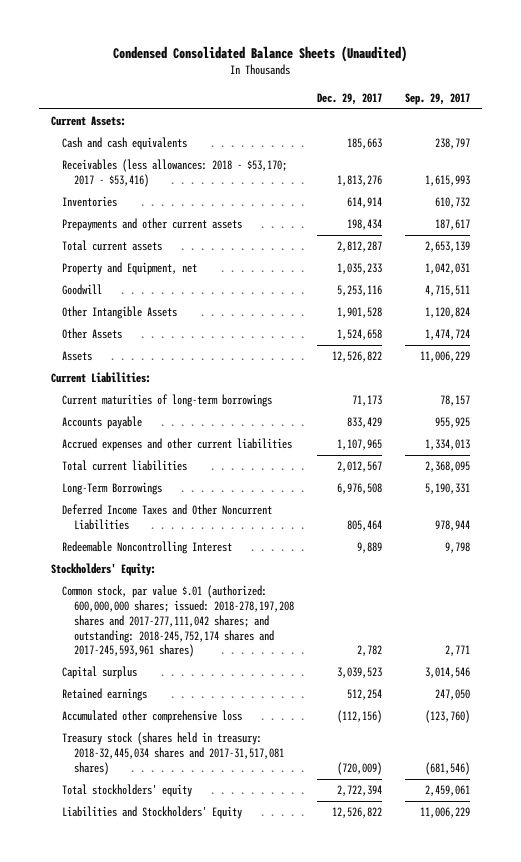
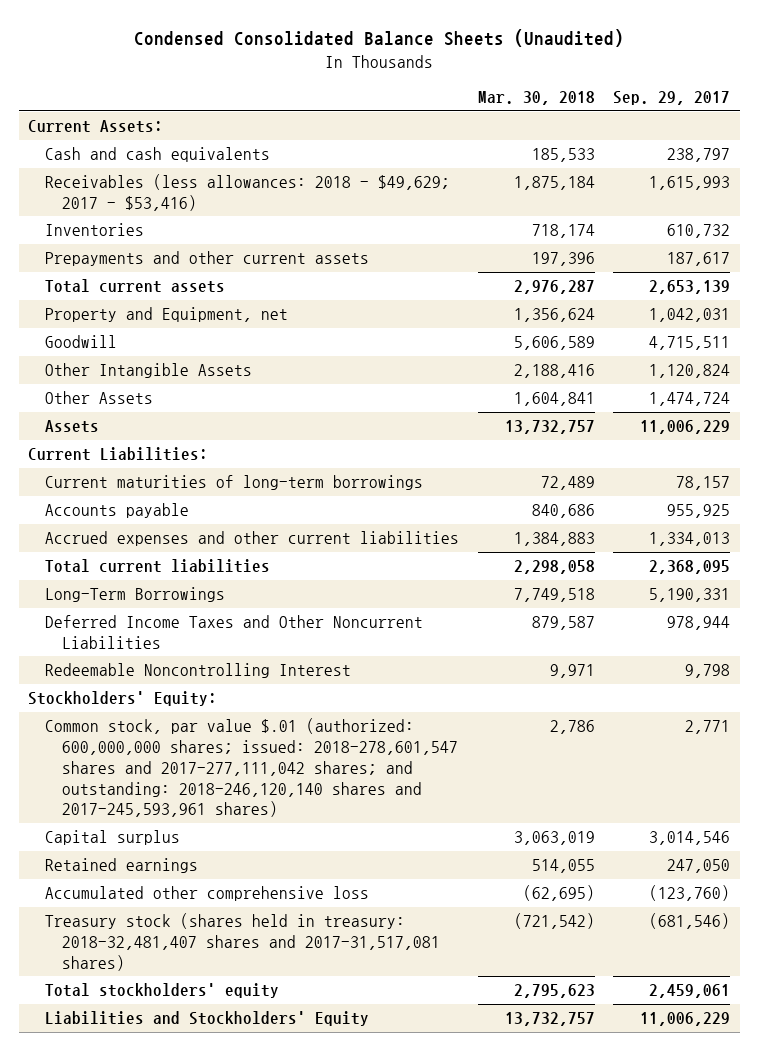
- | Dec. 29, 2017 | Sep. 29, 2017
+ | Mar. 30, 2018 | Sep. 29, 2017
- Receivables (less allowances: 2018 - $53,170; 2017 - $53,416) | 1,813,276 | 1,615,993
+ Receivables (less allowances: 2018 - $49,629; 2017 - $53,416) | 1,875,184 | 1,615,993
- Common stock, par value $.01 (authorized: 600,000,000 shares; issued: 2018-278,197,208 shares and 2017-277,111,042 shares; and outstanding: 2018-245,752,174 shares and 2017-245,593,961 shares) | 2,782 | 2,771
+ Common stock, par value $.01 (authorized: 600,000,000 shares; issued: 2018-278,601,547 shares and 2017-277,111,042 shares; and outstanding: 2018-246,120,140 shares and 2017-245,593,961 shares) | 2,786 | 2,771
- Treasury stock (shares held in treasury: 2018-32,445,034 shares and 2017-31,517,081 shares) | (720,009) | (681,546)
+ Treasury stock (shares held in treasury: 2018-32,481,407 shares and 2017-31,517,081 shares) | (721,542) | (681,546)

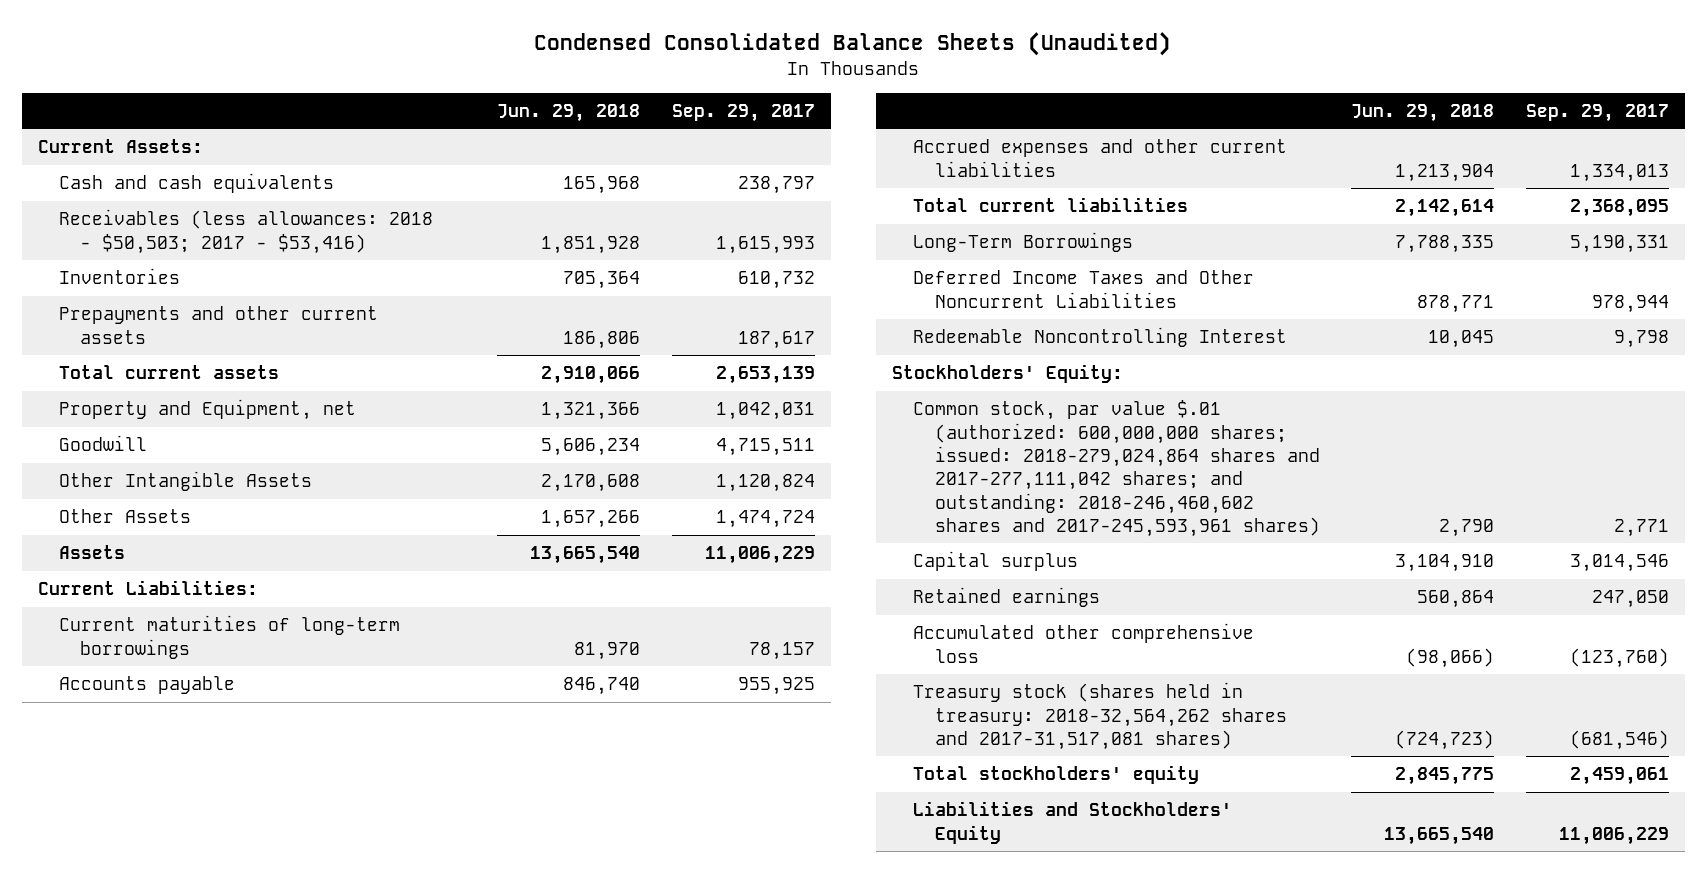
- | Mar. 30, 2018 | Sep. 29, 2017
+ | Jun. 29, 2018 | Sep. 29, 2017
- Receivables (less allowances: 2018 - $49,629; 2017 - $53,416) | 1,875,184 | 1,615,993
+ Receivables (less allowances: 2018 - $50,503; 2017 - $53,416) | 1,851,928 | 1,615,993
- Common stock, par value $.01 (authorized: 600,000,000 shares; issued: 2018-278,601,547 shares and 2017-277,111,042 shares; and outstanding: 2018-246,120,140 shares and 2017-245,593,961 shares) | 2,786 | 2,771
+ Common stock, par value $.01 (authorized: 600,000,000 shares; issued: 2018-279,024,864 shares and 2017-277,111,042 shares; and outstanding: 2018-246,460,602 shares and 2017-245,593,961 shares) | 2,790 | 2,771
- Treasury stock (shares held in treasury: 2018-32,481,407 shares and 2017-31,517,081 shares) | (721,542) | (681,546)
+ Treasury stock (shares held in treasury: 2018-32,564,262 shares and 2017-31,517,081 shares) | (724,723) | (681,546)

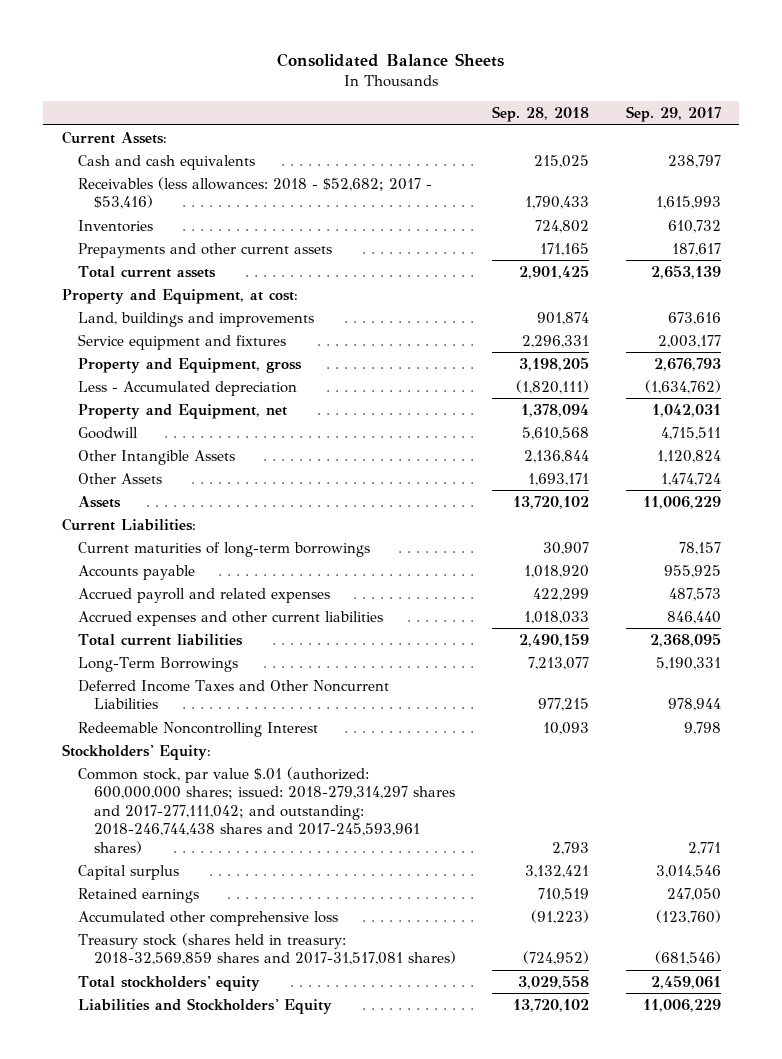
- Condensed Consolidated Balance Sheets (Unaudited)
+ Consolidated Balance Sheets
- | Jun. 29, 2018 | Sep. 29, 2017
+ | Sep. 28, 2018 | Sep. 29, 2017
- Receivables (less allowances: 2018 - $50,503; 2017 - $53,416) | 1,851,928 | 1,615,993
+ Receivables (less allowances: 2018 - $52,682; 2017 - $53,416) | 1,790,433 | 1,615,993
+ Property and Equipment, at cost:
+ Land, buildings and improvements | 901,874 | 673,616
+ Service equipment and fixtures | 2,296,331 | 2,003,177
+ Property and Equipment, gross | 3,198,205 | 2,676,793
+ Less - Accumulated depreciation | (1,820,111) | (1,634,762)
- Accrued expenses and other current liabilities | 1,213,904 | 1,334,013
+ Accrued payroll and related expenses | 422,299 | 487,573
+ Accrued expenses and other current liabilities | 1,018,033 | 846,440
- Common stock, par value $.01 (authorized: 600,000,000 shares; issued: 2018-279,024,864 shares and 2017-277,111,042 shares; and outstanding: 2018-246,460,602 shares and 2017-245,593,961 shares) | 2,790 | 2,771
+ Common stock, par value $.01 (authorized: 600,000,000 shares; issued: 2018-279,314,297 shares and 2017-277,111,042; and outstanding: 2018-246,744,438 shares and 2017-245,593,961 shares) | 2,793 | 2,771
- Treasury stock (shares held in treasury: 2018-32,564,262 shares and 2017-31,517,081 shares) | (724,723) | (681,546)
+ Treasury stock (shares held in treasury: 2018-32,569,859 shares and 2017-31,517,081 shares) | (724,952) | (681,546)

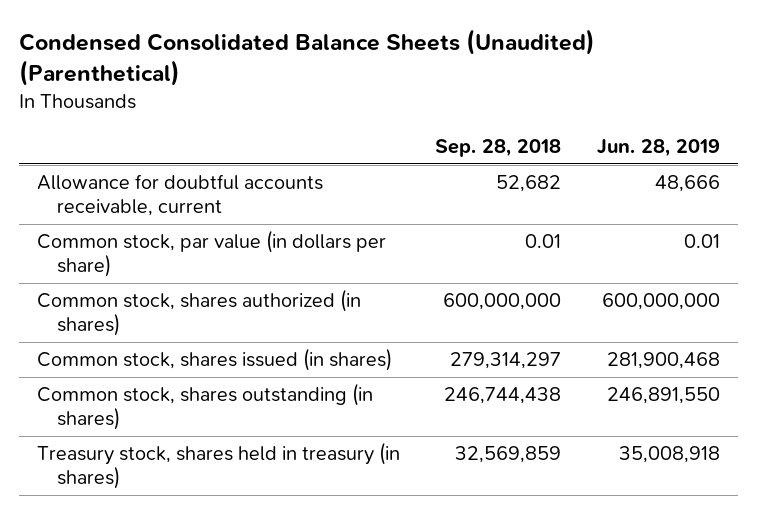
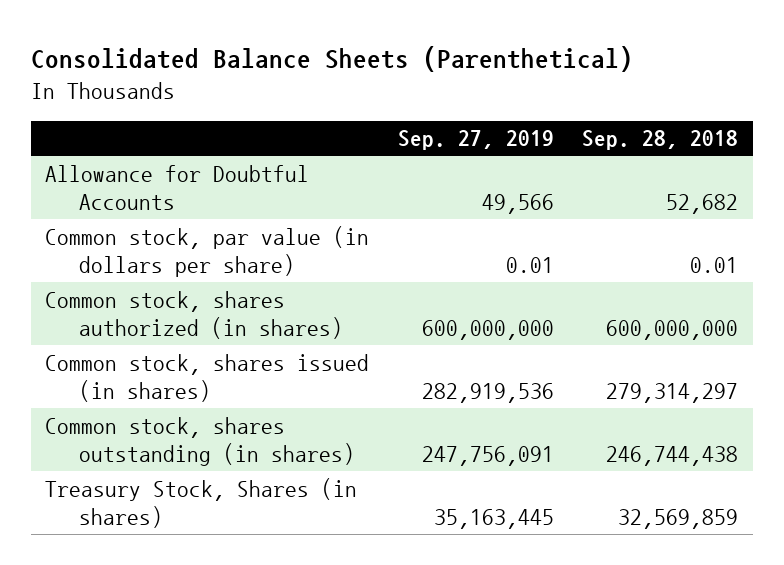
- Condensed Consolidated Balance Sheets (Unaudited) (Parenthetical)
+ Consolidated Balance Sheets (Parenthetical)
- | Sep. 28, 2018 | Jun. 28, 2019
+ | Sep. 27, 2019 | Sep. 28, 2018
- Allowance for doubtful accounts receivable, current | 52,682 | 48,666
+ Allowance for Doubtful Accounts | 49,566 | 52,682
- Treasury stock, shares held in treasury (in shares) | 32,569,859 | 35,008,918
+ Treasury Stock, Shares (in shares) | 35,163,445 | 32,569,859

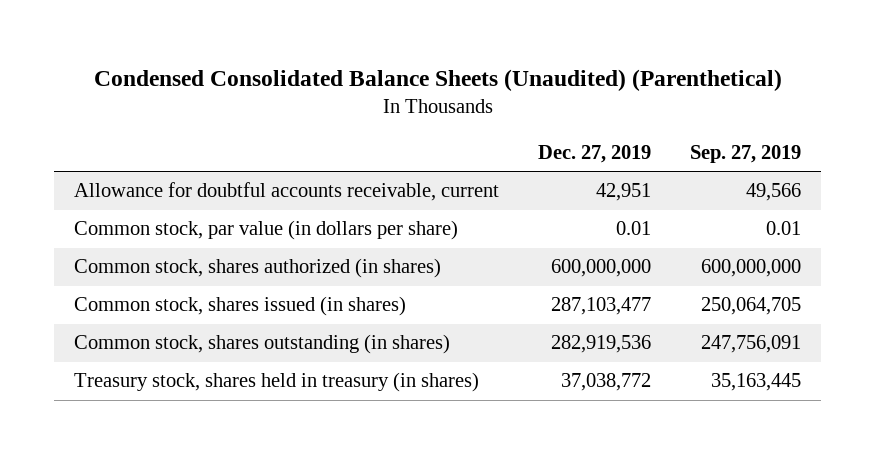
- Consolidated Balance Sheets (Parenthetical)
+ Condensed Consolidated Balance Sheets (Unaudited) (Parenthetical)
- | Sep. 27, 2019 | Sep. 28, 2018
+ | Dec. 27, 2019 | Sep. 27, 2019
- Allowance for Doubtful Accounts | 49,566 | 52,682
+ Allowance for doubtful accounts receivable, current | 42,951 | 49,566
- Common stock, shares issued (in shares) | 282,919,536 | 279,314,297
+ Common stock, shares issued (in shares) | 287,103,477 | 250,064,705
- Treasury Stock, Shares (in shares) | 35,163,445 | 32,569,859
+ Treasury stock, shares held in treasury (in shares) | 37,038,772 | 35,163,445

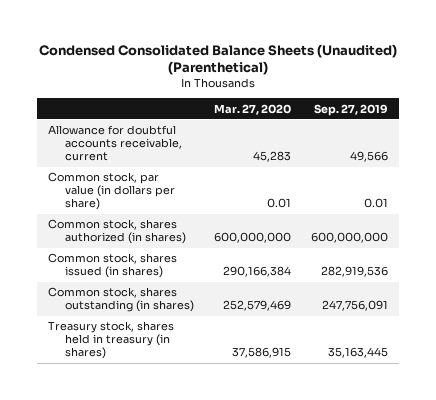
- | Dec. 27, 2019 | Sep. 27, 2019
+ | Mar. 27, 2020 | Sep. 27, 2019
- Common stock, shares issued (in shares) | 287,103,477 | 250,064,705
+ Common stock, shares issued (in shares) | 290,166,384 | 282,919,536

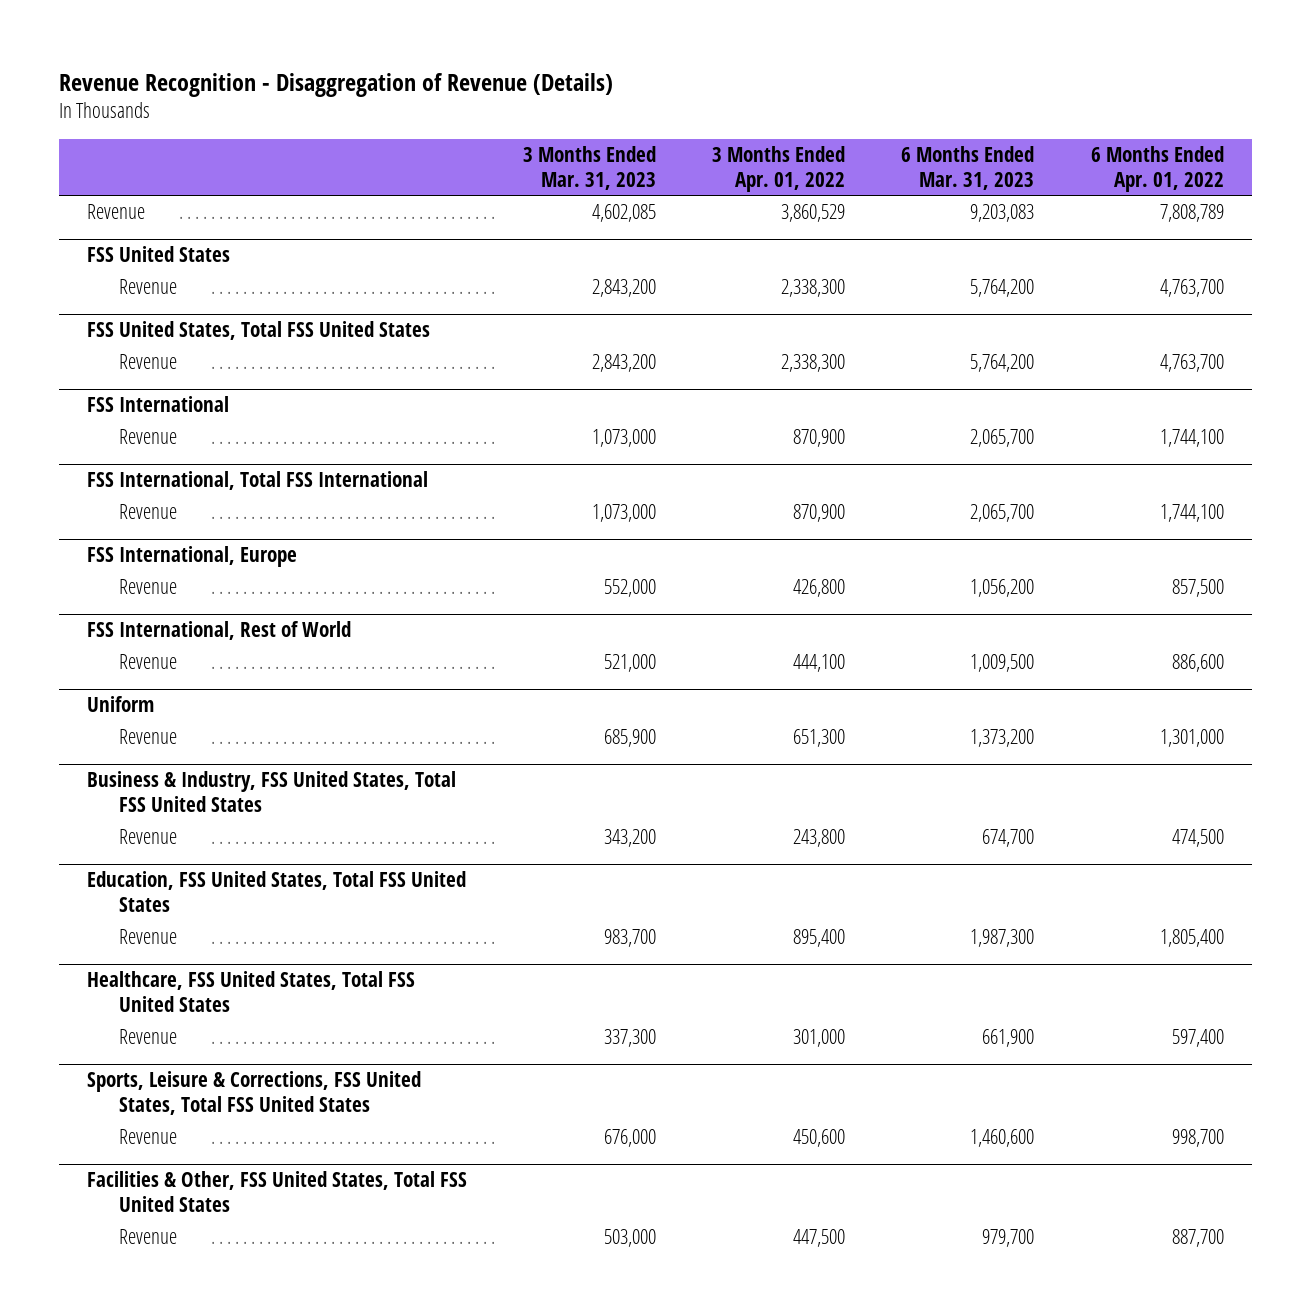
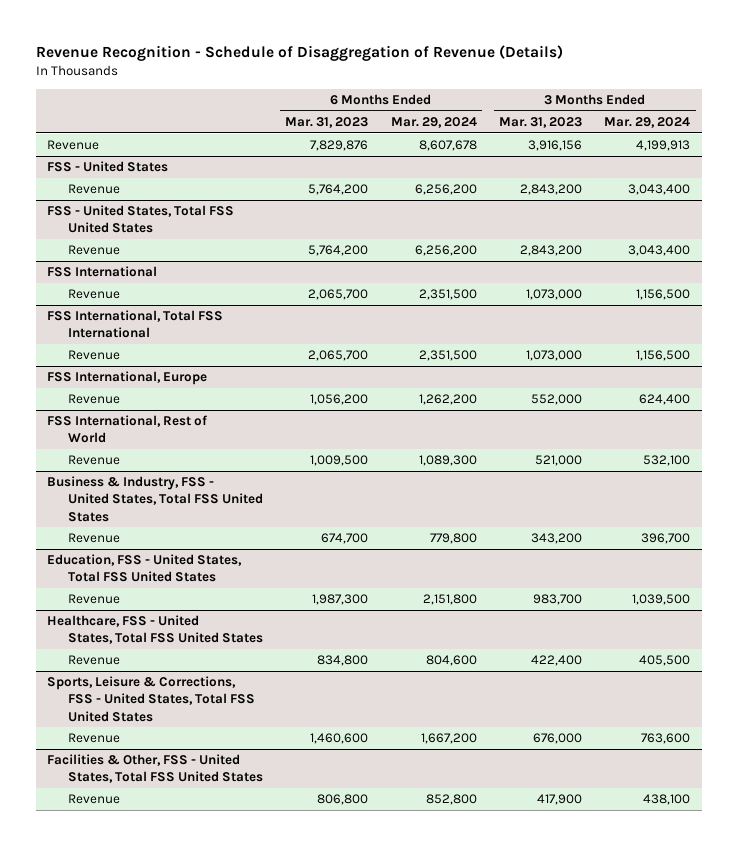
- Revenue Recognition - Disaggregation of Revenue (Details)
+ Revenue Recognition - Schedule of Disaggregation of Revenue (Details)
- | 3 Months Ended Mar. 31, 2023 | 3 Months Ended Apr. 01, 2022 | 6 Months Ended Mar. 31, 2023 | 6 Months Ended Apr. 01, 2022
+ | 6 Months Ended Mar. 31, 2023 | 6 Months Ended Mar. 29, 2024 | 3 Months Ended Mar. 31, 2023 | 3 Months Ended Mar. 29, 2024
- Revenue | 4,602,085 | 3,860,529 | 9,203,083 | 7,808,789
- FSS United States
+ Revenue | 7,829,876 | 8,607,678 | 3,916,156 | 4,199,913
+ FSS - United States
- FSS United States, Total FSS United States
+ FSS - United States, Total FSS United States
- Uniform
- Revenue | 685,900 | 651,300 | 1,373,200 | 1,301,000
- Business & Industry, FSS United States, Total FSS United States
+ Business & Industry, FSS - United States, Total FSS United States
- Education, FSS United States, Total FSS United States
+ Education, FSS - United States, Total FSS United States
- Healthcare, FSS United States, Total FSS United States
- Revenue | 337,300 | 301,000 | 661,900 | 597,400
- Sports, Leisure & Corrections, FSS United States, Total FSS United States
+ Healthcare, FSS - United States, Total FSS United States
+ Revenue | 834,800 | 804,600 | 422,400 | 405,500
+ Sports, Leisure & Corrections, FSS - United States, Total FSS United States
- Facilities & Other, FSS United States, Total FSS United States
- Revenue | 503,000 | 447,500 | 979,700 | 887,700
+ Facilities & Other, FSS - United States, Total FSS United States
+ Revenue | 806,800 | 852,800 | 417,900 | 438,100

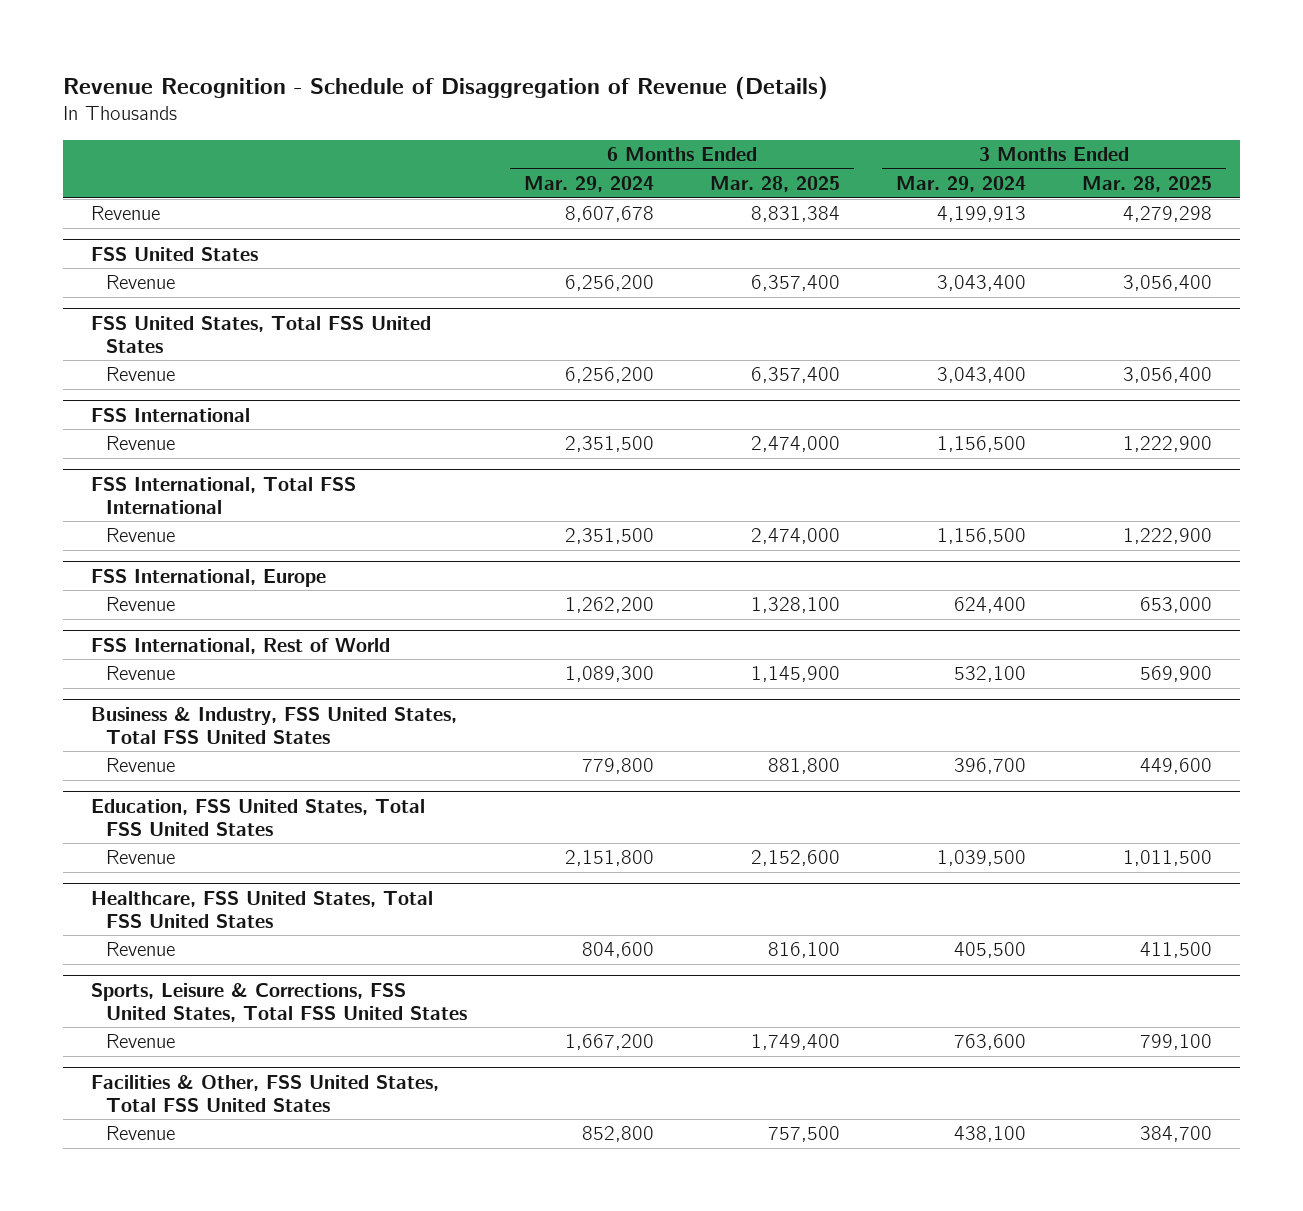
- | 6 Months Ended Mar. 31, 2023 | 6 Months Ended Mar. 29, 2024 | 3 Months Ended Mar. 31, 2023 | 3 Months Ended Mar. 29, 2024
+ | 6 Months Ended Mar. 29, 2024 | 6 Months Ended Mar. 28, 2025 | 3 Months Ended Mar. 29, 2024 | 3 Months Ended Mar. 28, 2025
- FSS - United States
+ FSS United States
- FSS - United States, Total FSS United States
+ FSS United States, Total FSS United States
- Business & Industry, FSS - United States, Total FSS United States
+ Business & Industry, FSS United States, Total FSS United States
- Education, FSS - United States, Total FSS United States
+ Education, FSS United States, Total FSS United States
- Healthcare, FSS - United States, Total FSS United States
+ Healthcare, FSS United States, Total FSS United States
- Sports, Leisure & Corrections, FSS - United States, Total FSS United States
+ Sports, Leisure & Corrections, FSS United States, Total FSS United States
- Facilities & Other, FSS - United States, Total FSS United States
+ Facilities & Other, FSS United States, Total FSS United States

